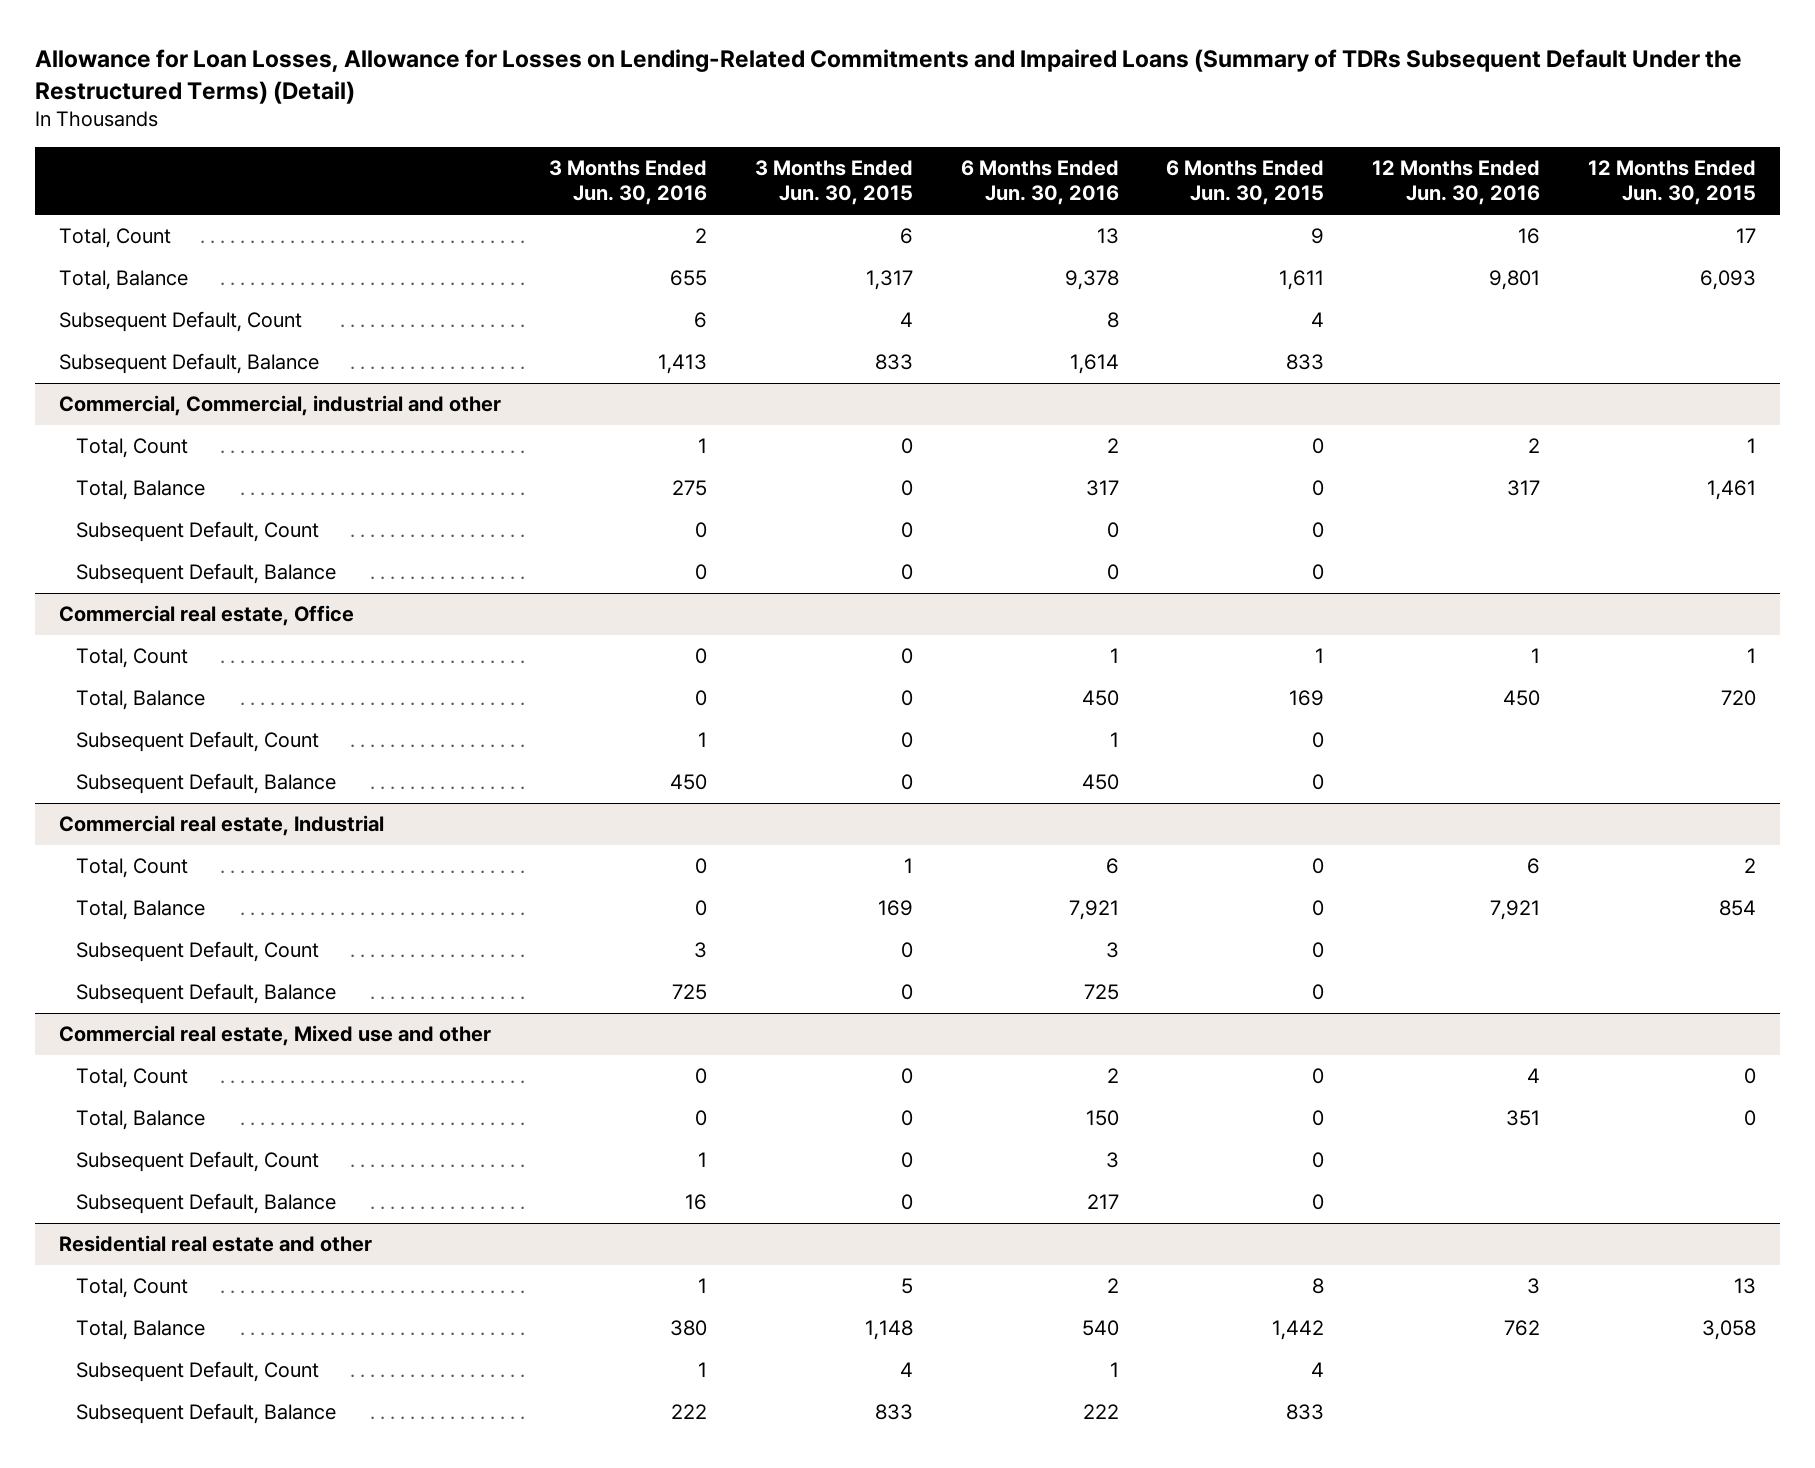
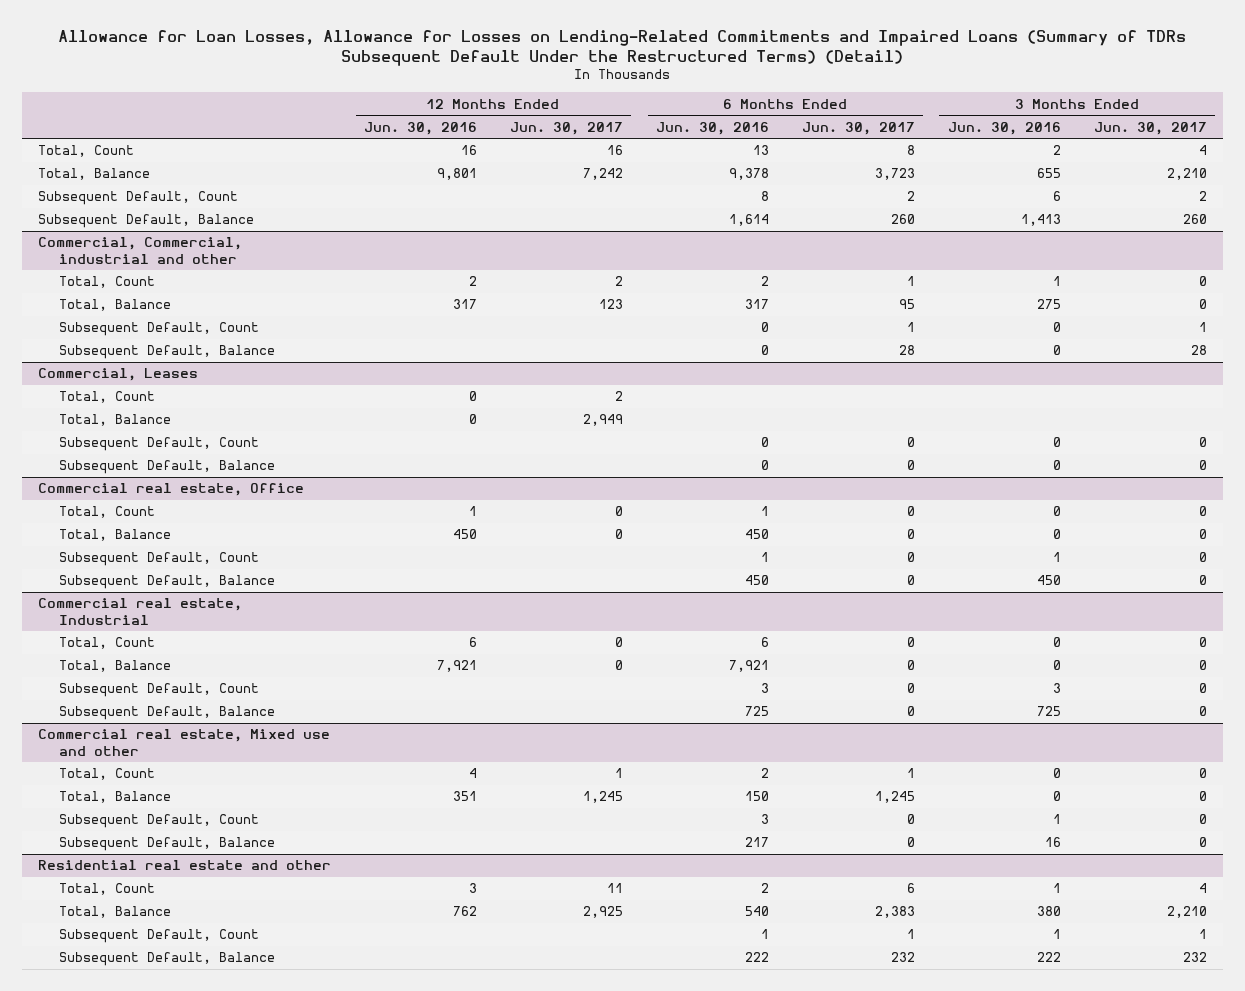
- | 3 Months Ended Jun. 30, 2016 | 3 Months Ended Jun. 30, 2015 | 6 Months Ended Jun. 30, 2016 | 6 Months Ended Jun. 30, 2015 | 12 Months Ended Jun. 30, 2016 | 12 Months Ended Jun. 30, 2015
+ | 12 Months Ended Jun. 30, 2016 | 12 Months Ended Jun. 30, 2017 | 6 Months Ended Jun. 30, 2016 | 6 Months Ended Jun. 30, 2017 | 3 Months Ended Jun. 30, 2016 | 3 Months Ended Jun. 30, 2017
+ Commercial, Leases
+ Total, Count | 0 | 2 | | | |
+ Total, Balance | 0 | 2,949 | | | |
+ Subsequent Default, Count | | | 0 | 0 | 0 | 0
+ Subsequent Default, Balance | | | 0 | 0 | 0 | 0

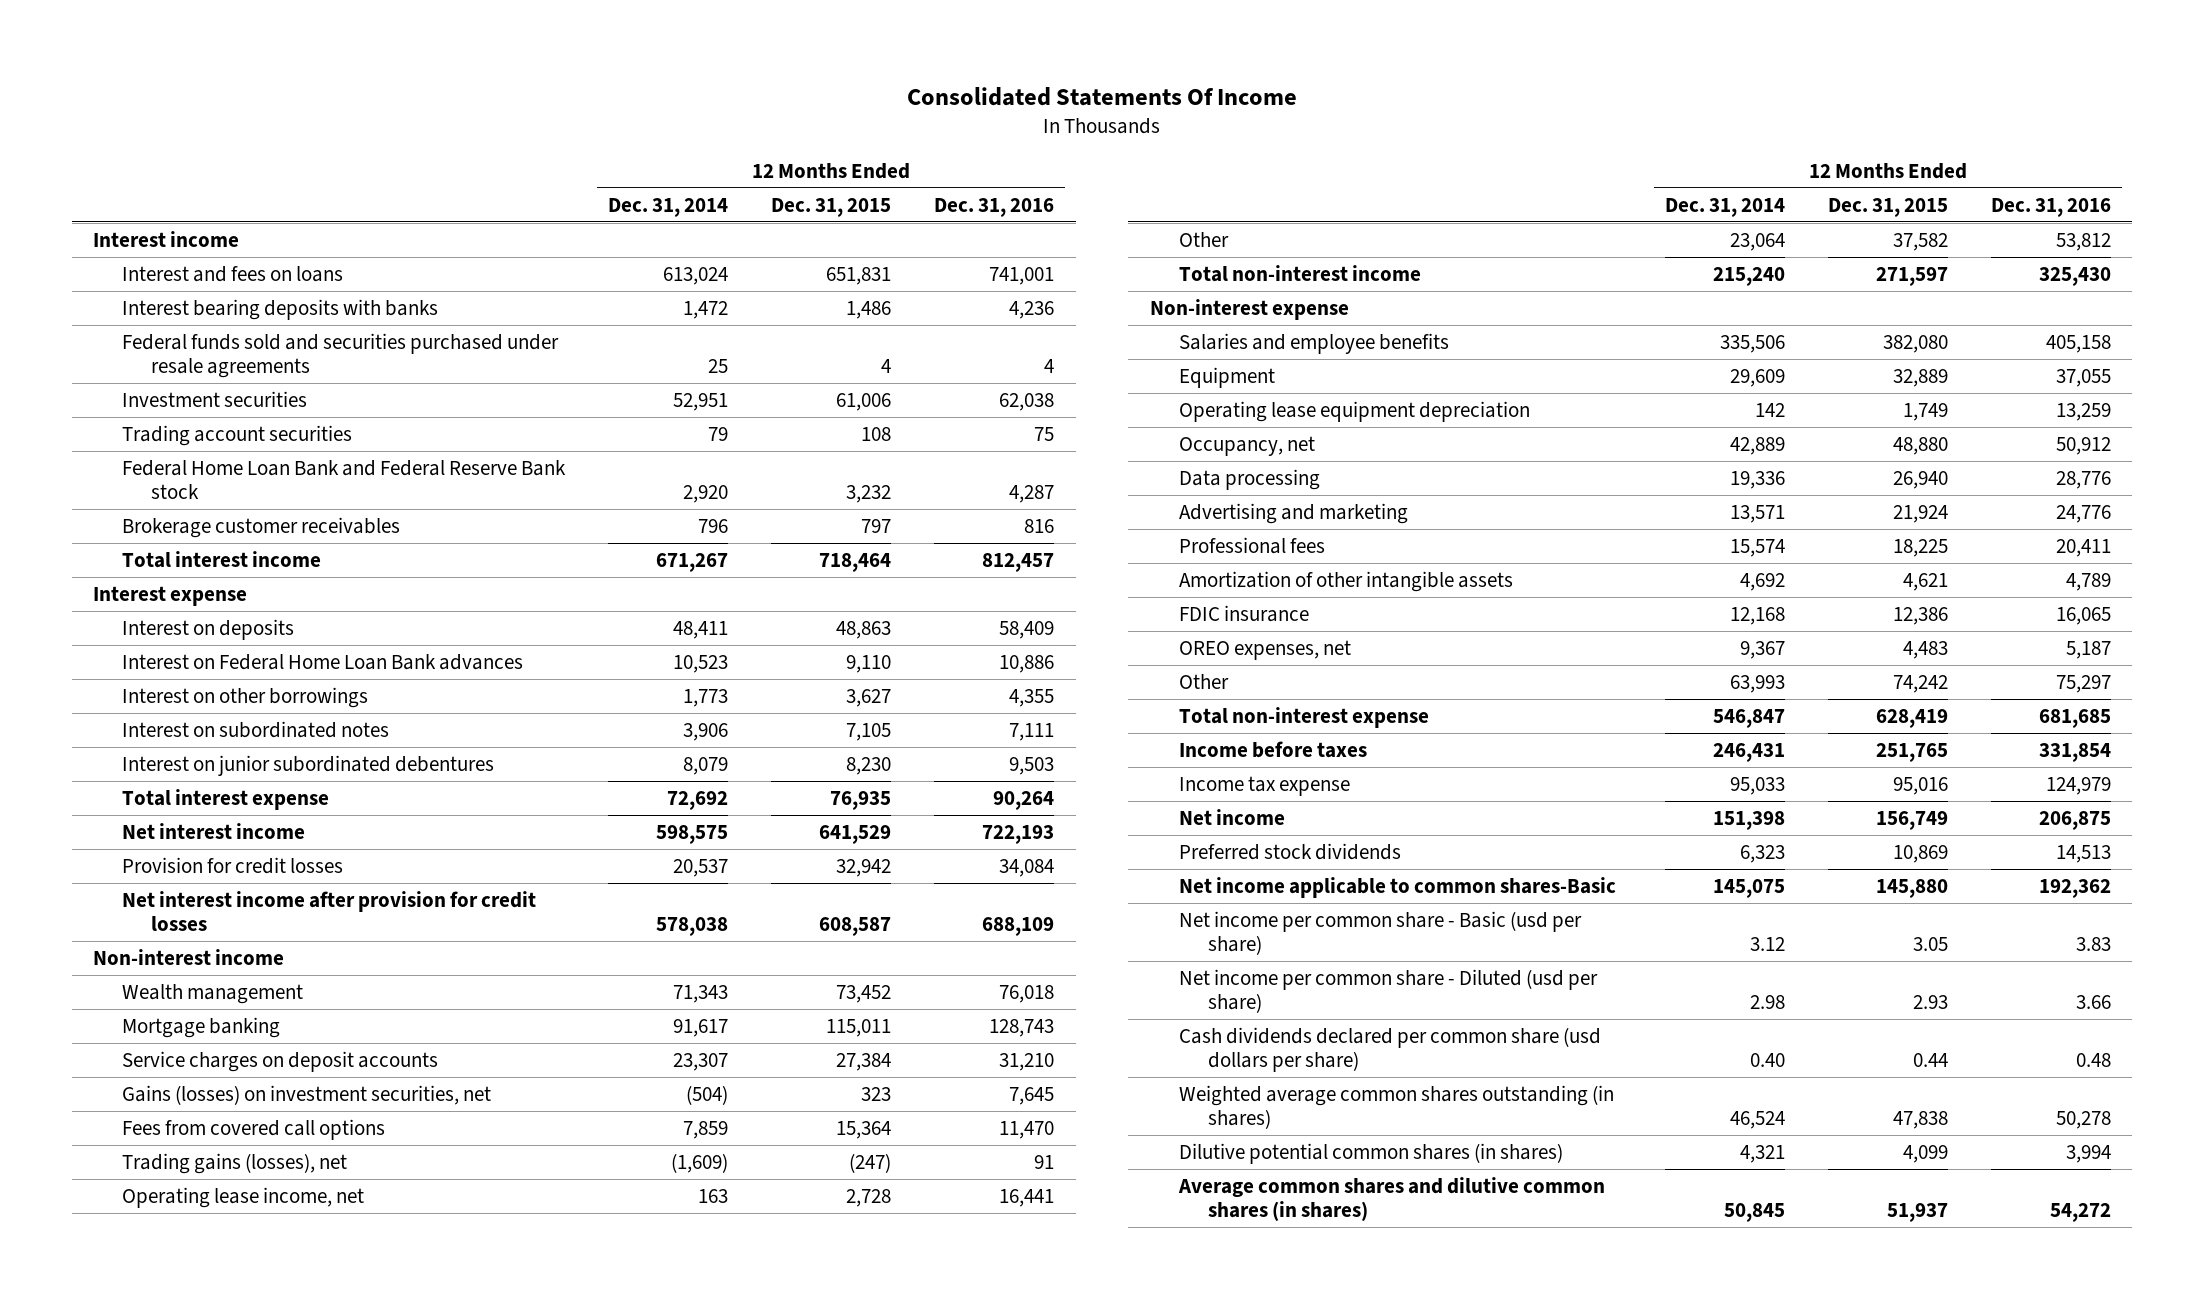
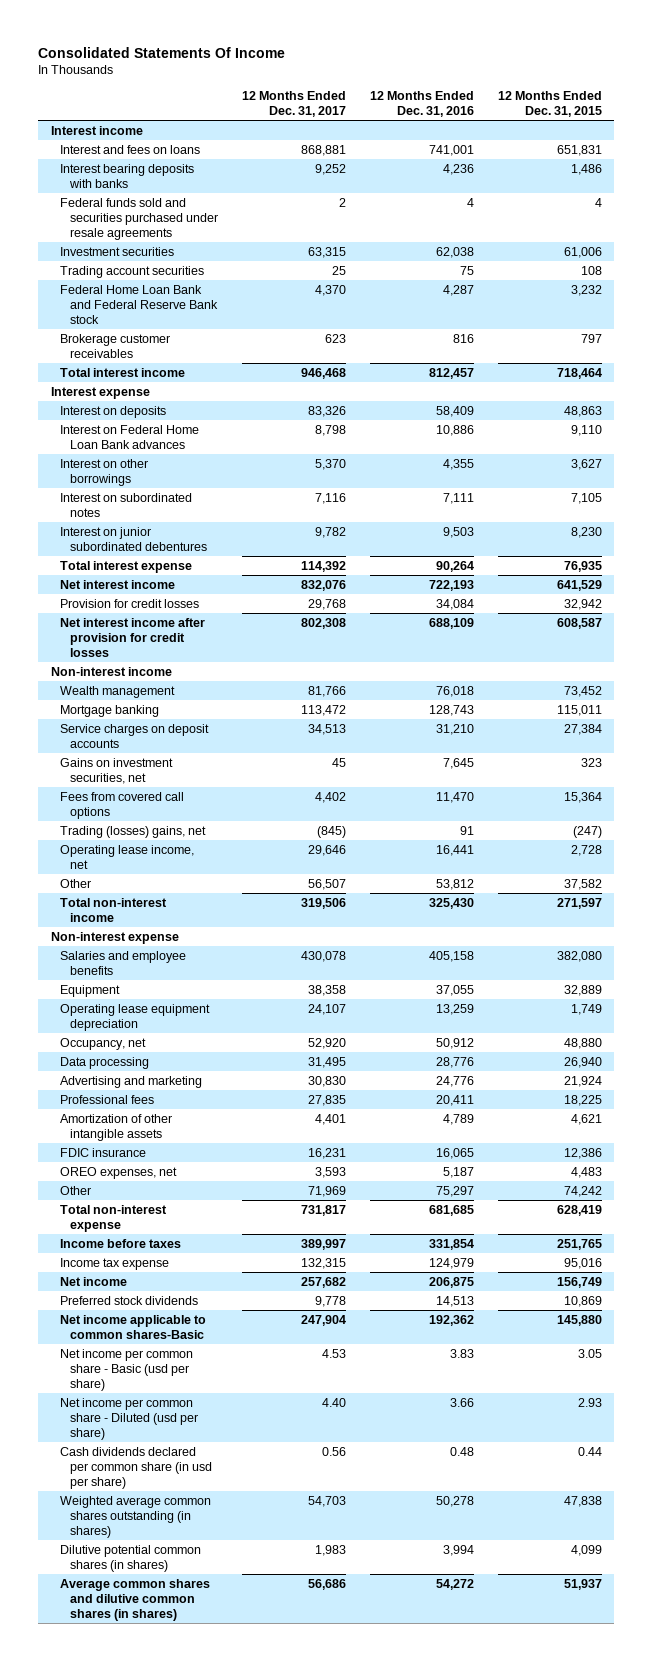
- | 12 Months Ended Dec. 31, 2014 | 12 Months Ended Dec. 31, 2015 | 12 Months Ended Dec. 31, 2016
+ | 12 Months Ended Dec. 31, 2017 | 12 Months Ended Dec. 31, 2016 | 12 Months Ended Dec. 31, 2015
- Gains (losses) on investment securities, net | (504) | 323 | 7,645
+ Gains on investment securities, net | 45 | 7,645 | 323
- Trading gains (losses), net | (1,609) | (247) | 91
+ Trading (losses) gains, net | (845) | 91 | (247)
- Cash dividends declared per common share (usd dollars per share) | 0.40 | 0.44 | 0.48
+ Cash dividends declared per common share (in usd per share) | 0.56 | 0.48 | 0.44

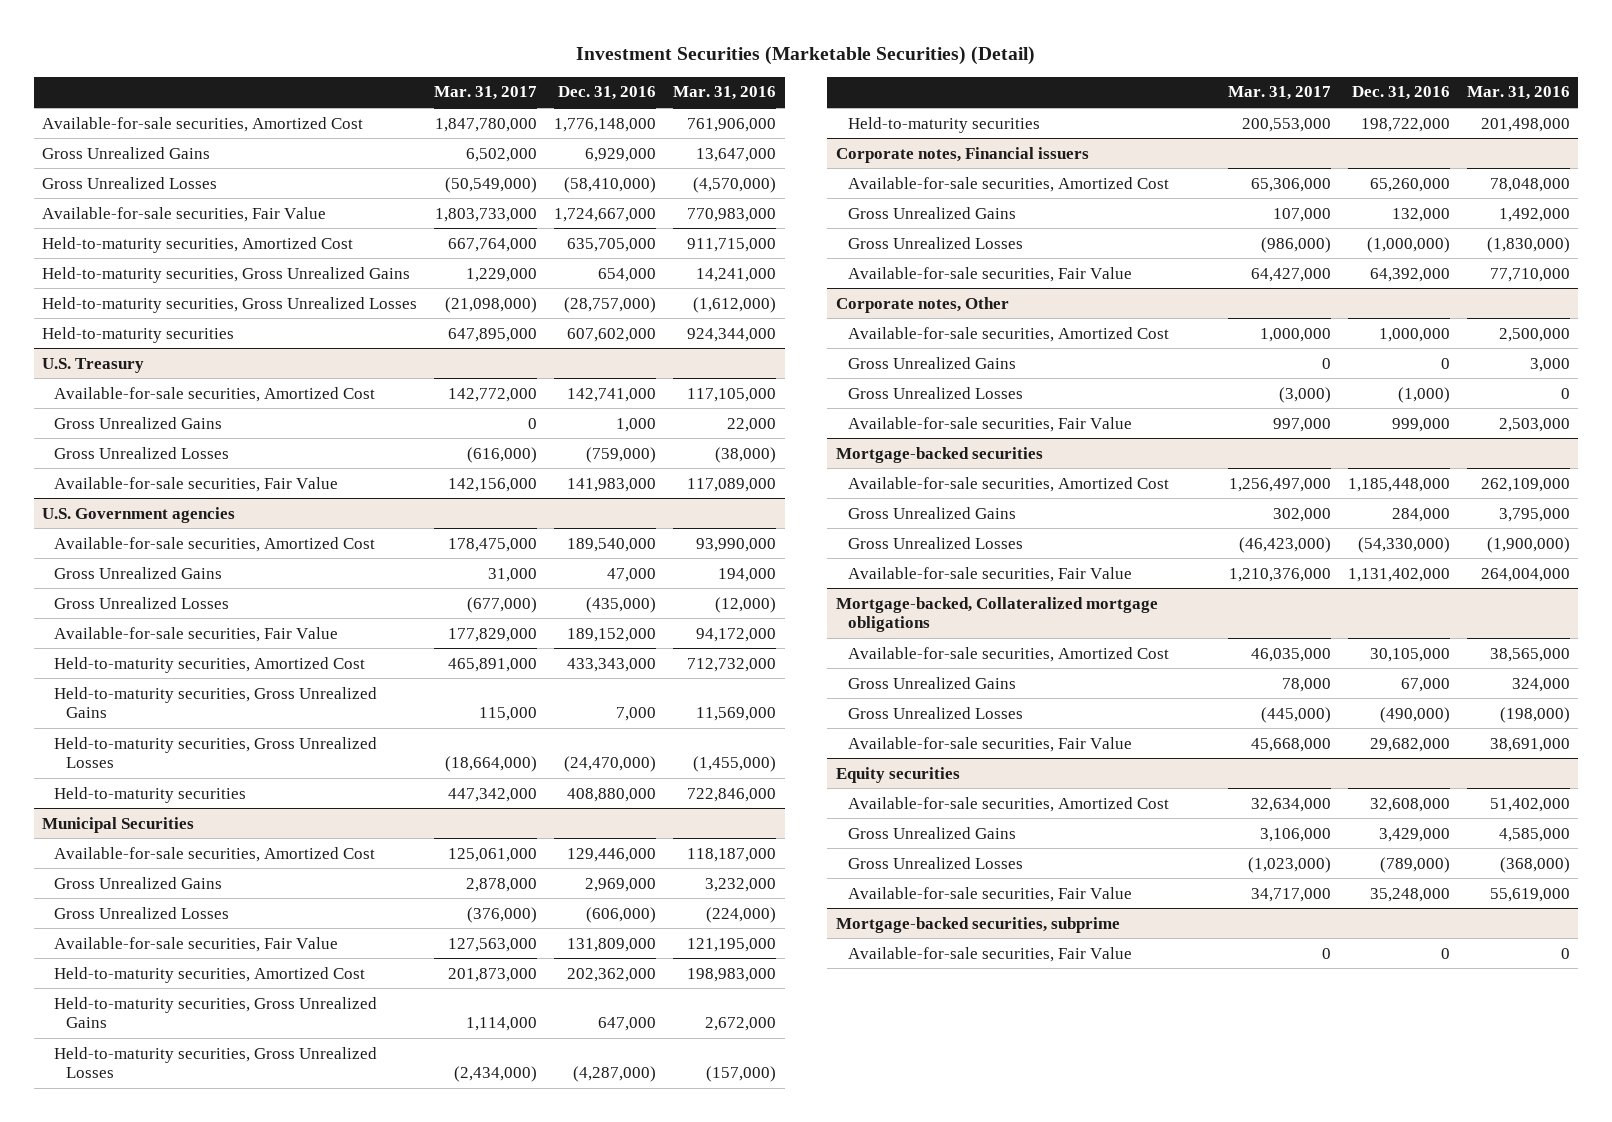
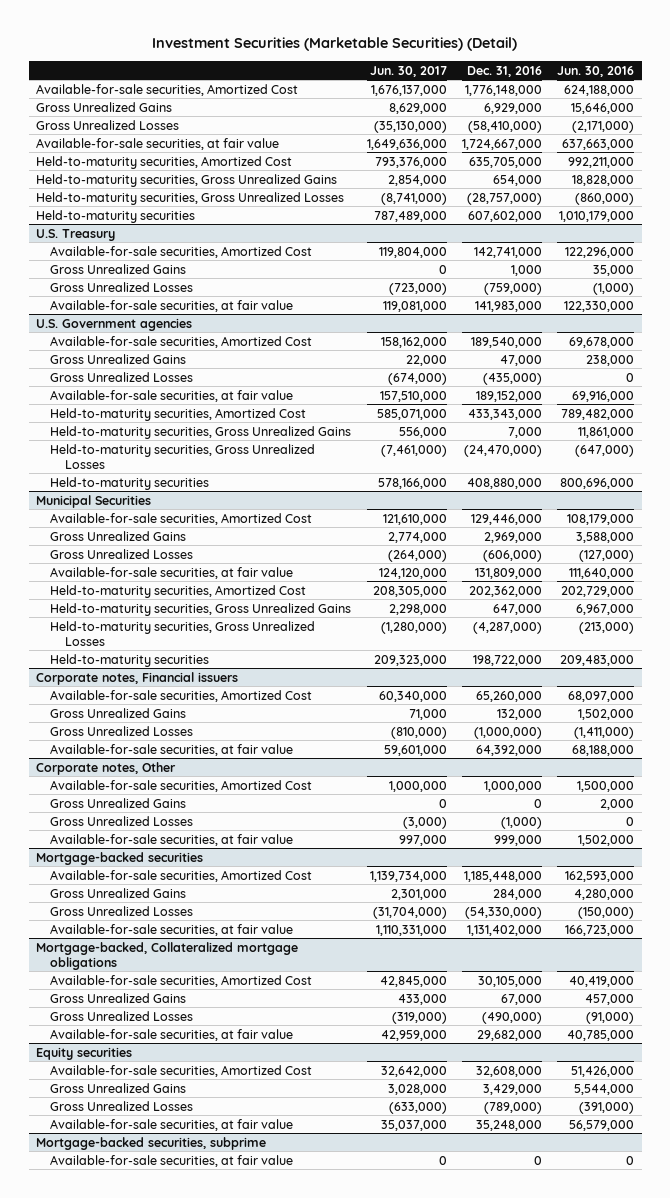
- | Mar. 31, 2017 | Dec. 31, 2016 | Mar. 31, 2016
+ | Jun. 30, 2017 | Dec. 31, 2016 | Jun. 30, 2016
- Available-for-sale securities, Fair Value | 1,803,733,000 | 1,724,667,000 | 770,983,000
+ Available-for-sale securities, at fair value | 1,649,636,000 | 1,724,667,000 | 637,663,000
@ U.S. Treasury
- Available-for-sale securities, Fair Value | 142,156,000 | 141,983,000 | 117,089,000
+ Available-for-sale securities, at fair value | 119,081,000 | 141,983,000 | 122,330,000
@ U.S. Government agencies
- Available-for-sale securities, Fair Value | 177,829,000 | 189,152,000 | 94,172,000
+ Available-for-sale securities, at fair value | 157,510,000 | 189,152,000 | 69,916,000
@ Municipal Securities
- Available-for-sale securities, Fair Value | 127,563,000 | 131,809,000 | 121,195,000
+ Available-for-sale securities, at fair value | 124,120,000 | 131,809,000 | 111,640,000
@ Corporate notes, Financial issuers
- Available-for-sale securities, Fair Value | 64,427,000 | 64,392,000 | 77,710,000
+ Available-for-sale securities, at fair value | 59,601,000 | 64,392,000 | 68,188,000
@ Corporate notes, Other
- Available-for-sale securities, Fair Value | 997,000 | 999,000 | 2,503,000
+ Available-for-sale securities, at fair value | 997,000 | 999,000 | 1,502,000
@ Mortgage-backed securities
- Available-for-sale securities, Fair Value | 1,210,376,000 | 1,131,402,000 | 264,004,000
+ Available-for-sale securities, at fair value | 1,110,331,000 | 1,131,402,000 | 166,723,000
@ Mortgage-backed, Collateralized mortgage obligations
- Available-for-sale securities, Fair Value | 45,668,000 | 29,682,000 | 38,691,000
+ Available-for-sale securities, at fair value | 42,959,000 | 29,682,000 | 40,785,000
@ Equity securities
- Available-for-sale securities, Fair Value | 34,717,000 | 35,248,000 | 55,619,000
+ Available-for-sale securities, at fair value | 35,037,000 | 35,248,000 | 56,579,000
@ Mortgage-backed securities, subprime
- Available-for-sale securities, Fair Value | 0 | 0 | 0
+ Available-for-sale securities, at fair value | 0 | 0 | 0

